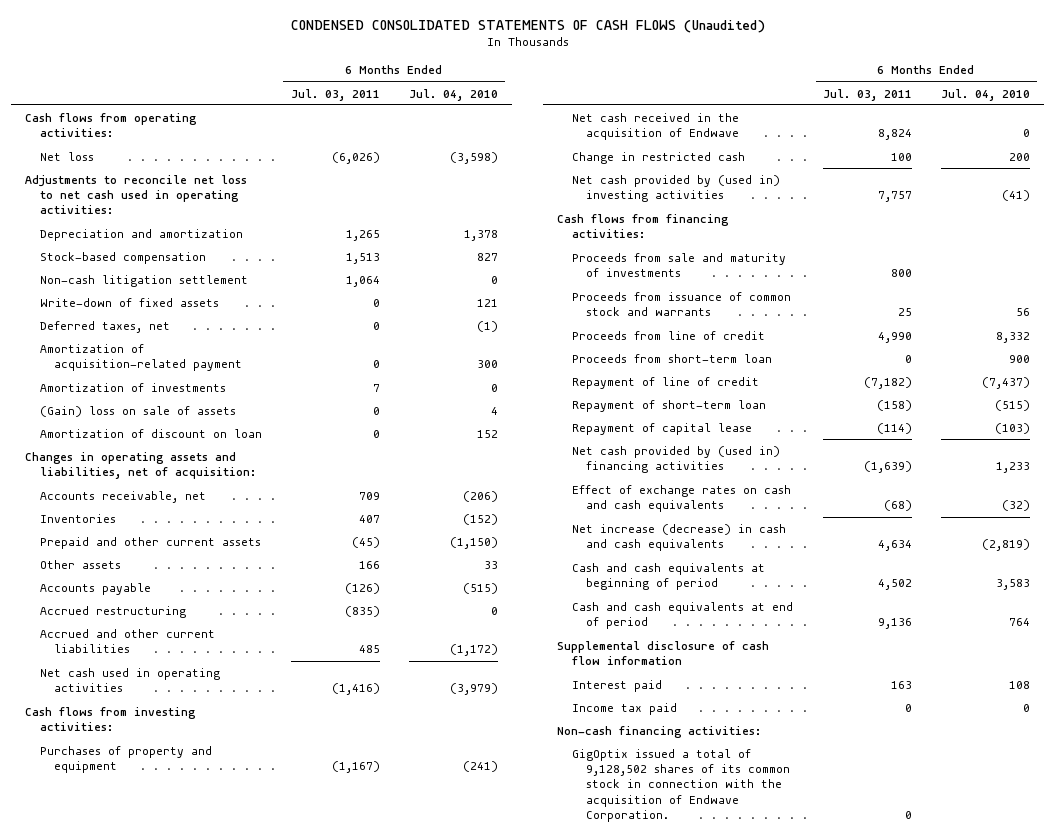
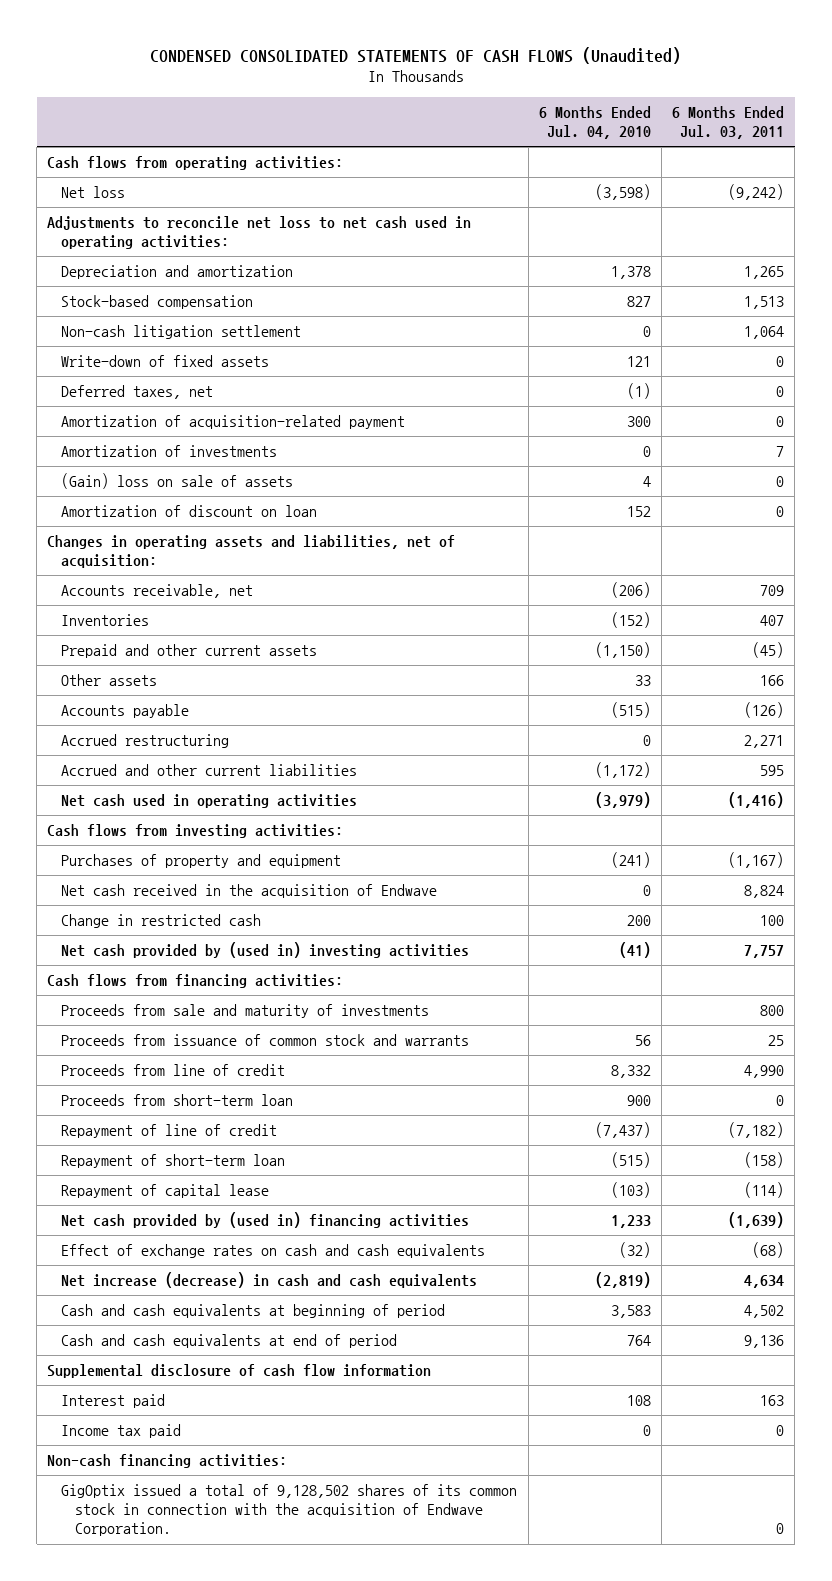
- | 6 Months Ended Jul. 03, 2011 | 6 Months Ended Jul. 04, 2010
+ | 6 Months Ended Jul. 04, 2010 | 6 Months Ended Jul. 03, 2011
- Net loss | (6,026) | (3,598)
+ Net loss | (3,598) | (9,242)
- Accrued restructuring | (835) | 0
- Accrued and other current liabilities | 485 | (1,172)
+ Accrued restructuring | 0 | 2,271
+ Accrued and other current liabilities | (1,172) | 595

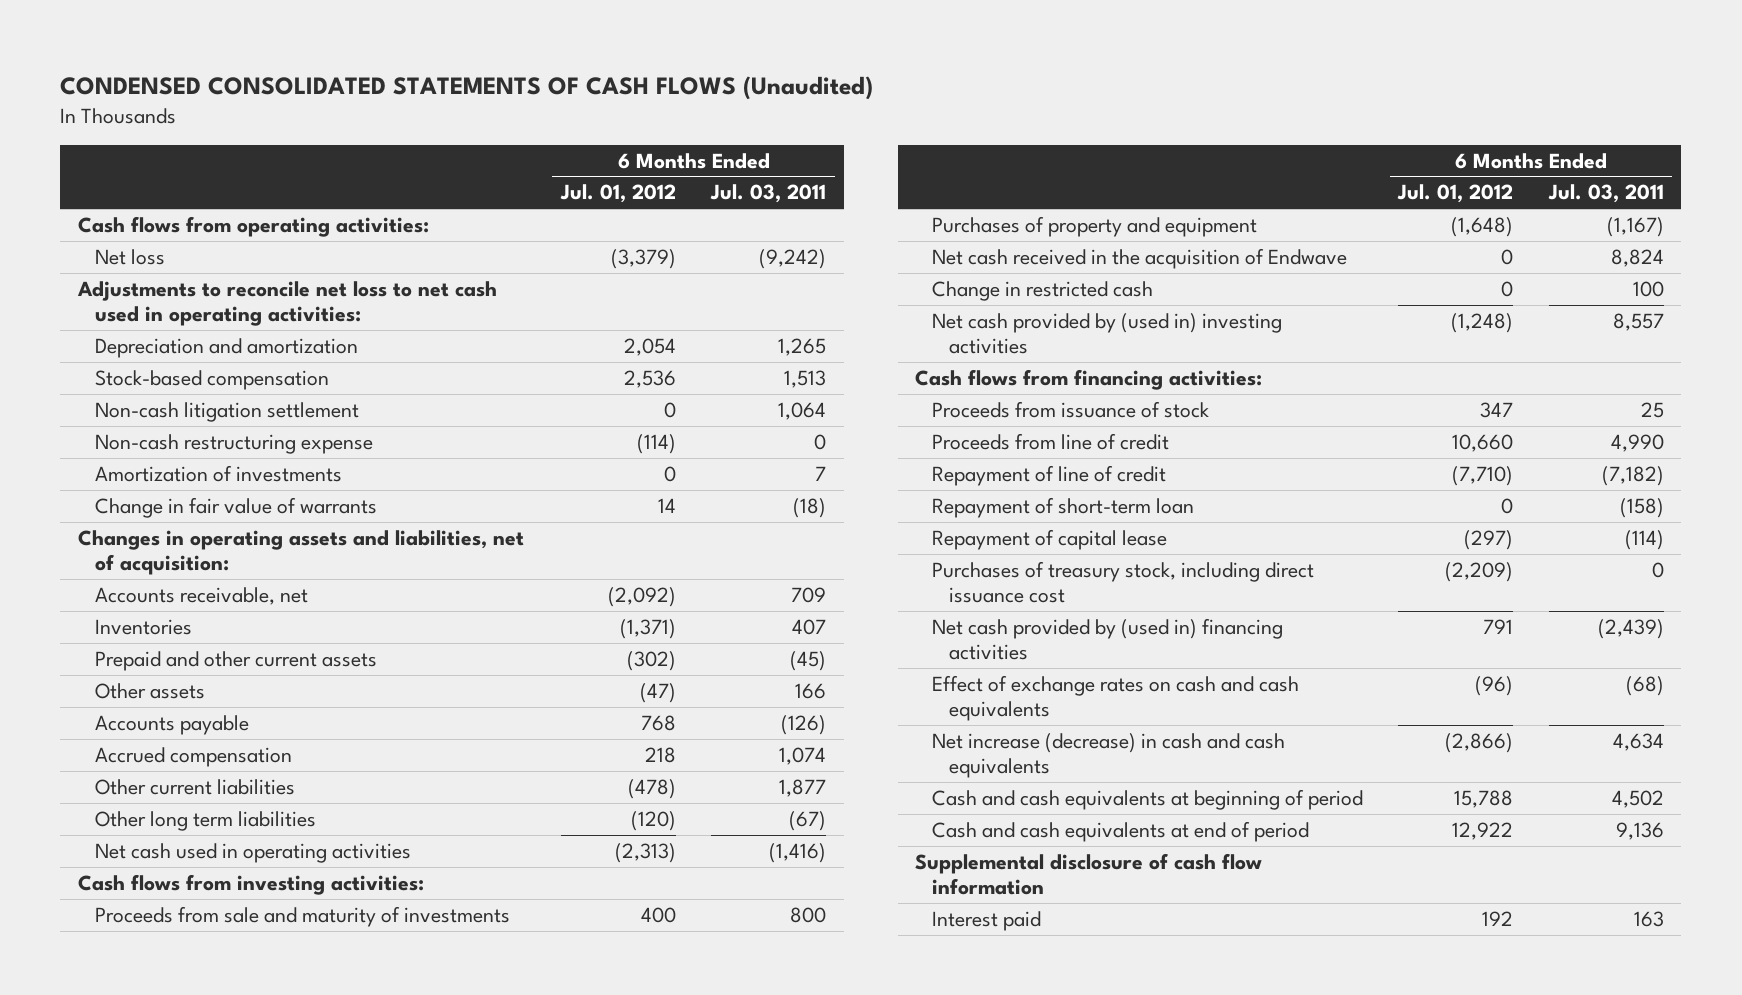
- | 6 Months Ended Jul. 04, 2010 | 6 Months Ended Jul. 03, 2011
+ | 6 Months Ended Jul. 01, 2012 | 6 Months Ended Jul. 03, 2011
- Write-down of fixed assets | 121 | 0
- Deferred taxes, net | (1) | 0
- Amortization of acquisition-related payment | 300 | 0
+ Non-cash restructuring expense | (114) | 0
- (Gain) loss on sale of assets | 4 | 0
- Amortization of discount on loan | 152 | 0
+ Change in fair value of warrants | 14 | (18)
- Accrued restructuring | 0 | 2,271
- Accrued and other current liabilities | (1,172) | 595
+ Accrued compensation | 218 | 1,074
+ Other current liabilities | (478) | 1,877
+ Other long term liabilities | (120) | (67)
moved up: Proceeds from sale and maturity of investments | 400 | 800
- Net cash provided by (used in) investing activities | (41) | 7,757
+ Net cash provided by (used in) investing activities | (1,248) | 8,557
- Proceeds from issuance of common stock and warrants | 56 | 25
+ Proceeds from issuance of stock | 347 | 25
- Proceeds from short-term loan | 900 | 0
- Net cash provided by (used in) financing activities | 1,233 | (1,639)
+ Purchases of treasury stock, including direct issuance cost | (2,209) | 0
+ Net cash provided by (used in) financing activities | 791 | (2,439)
- Income tax paid | 0 | 0
- Non-cash financing activities:
- GigOptix issued a total of 9,128,502 shares of its common stock in connection with the acquisition of Endwave Corporation. | | 0

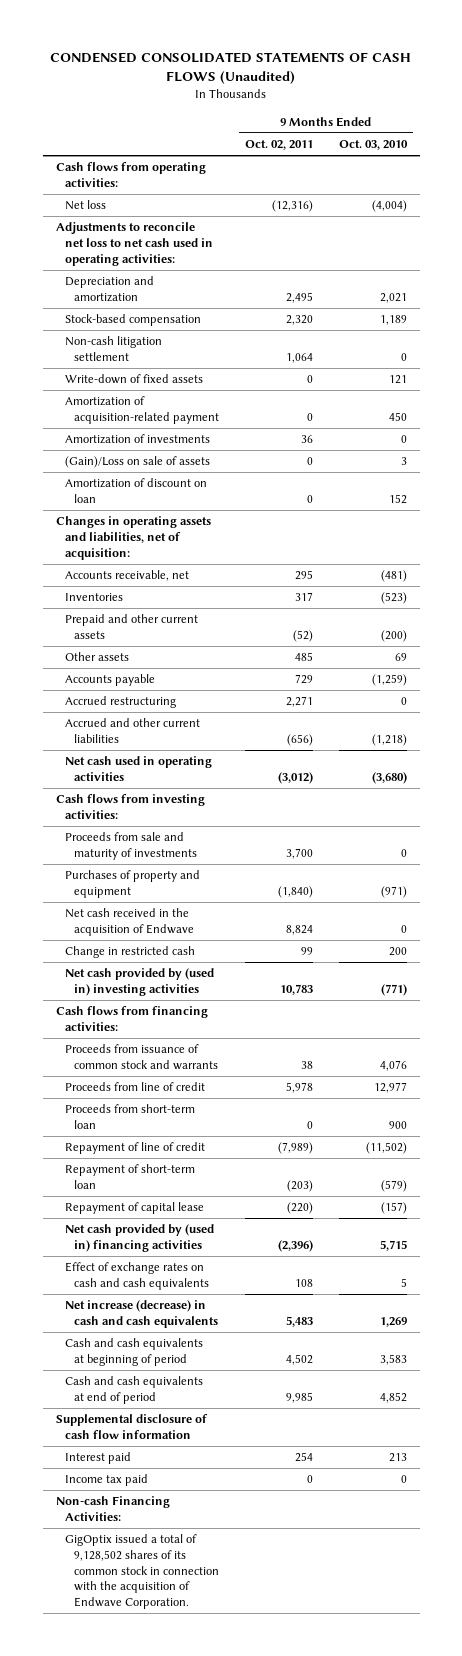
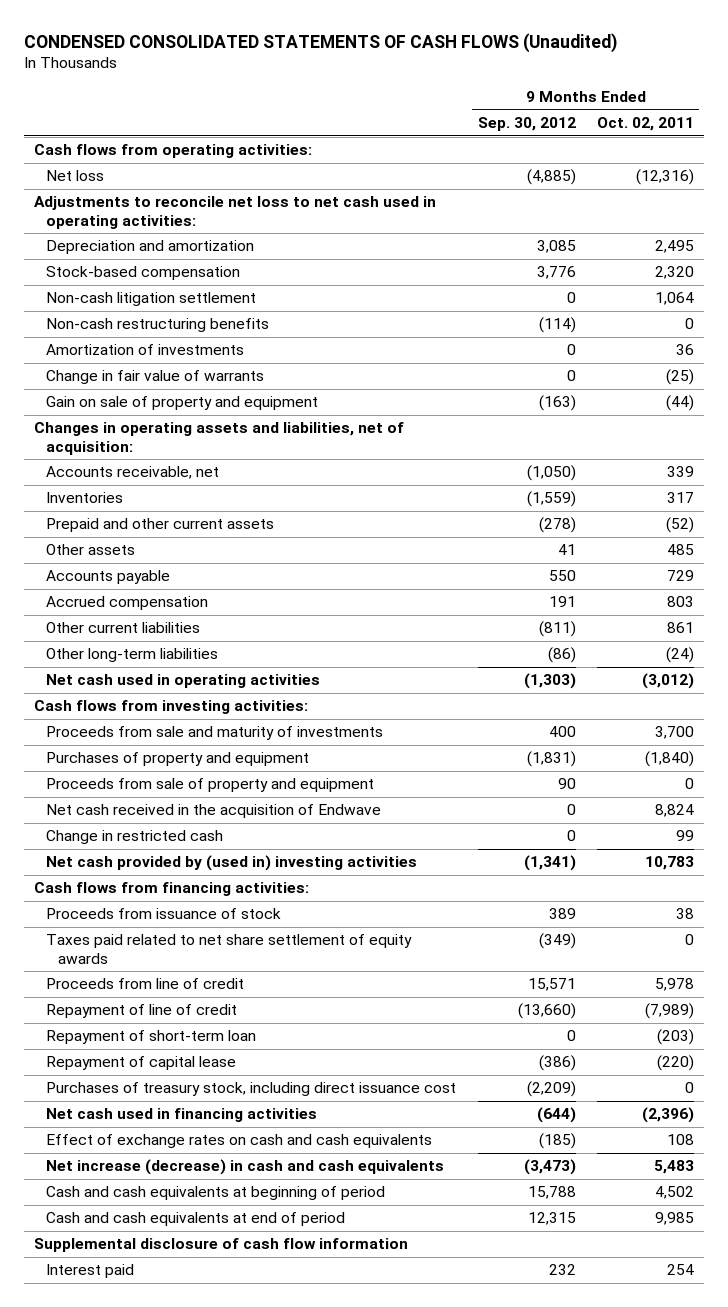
- | 9 Months Ended Oct. 02, 2011 | 9 Months Ended Oct. 03, 2010
+ | 9 Months Ended Sep. 30, 2012 | 9 Months Ended Oct. 02, 2011
- Write-down of fixed assets | 0 | 121
- Amortization of acquisition-related payment | 0 | 450
+ Non-cash restructuring benefits | (114) | 0
- (Gain)/Loss on sale of assets | 0 | 3
- Amortization of discount on loan | 0 | 152
+ Change in fair value of warrants | 0 | (25)
+ Gain on sale of property and equipment | (163) | (44)
- Accounts receivable, net | 295 | (481)
+ Accounts receivable, net | (1,050) | 339
- Accrued restructuring | 2,271 | 0
- Accrued and other current liabilities | (656) | (1,218)
+ Accrued compensation | 191 | 803
+ Other current liabilities | (811) | 861
+ Other long-term liabilities | (86) | (24)
+ Proceeds from sale of property and equipment | 90 | 0
- Proceeds from issuance of common stock and warrants | 38 | 4,076
+ Proceeds from issuance of stock | 389 | 38
+ Taxes paid related to net share settlement of equity awards | (349) | 0
- Proceeds from short-term loan | 0 | 900
- Net cash provided by (used in) financing activities | (2,396) | 5,715
+ Purchases of treasury stock, including direct issuance cost | (2,209) | 0
+ Net cash used in financing activities | (644) | (2,396)
- Income tax paid | 0 | 0
- Non-cash Financing Activities:
- GigOptix issued a total of 9,128,502 shares of its common stock in connection with the acquisition of Endwave Corporation.

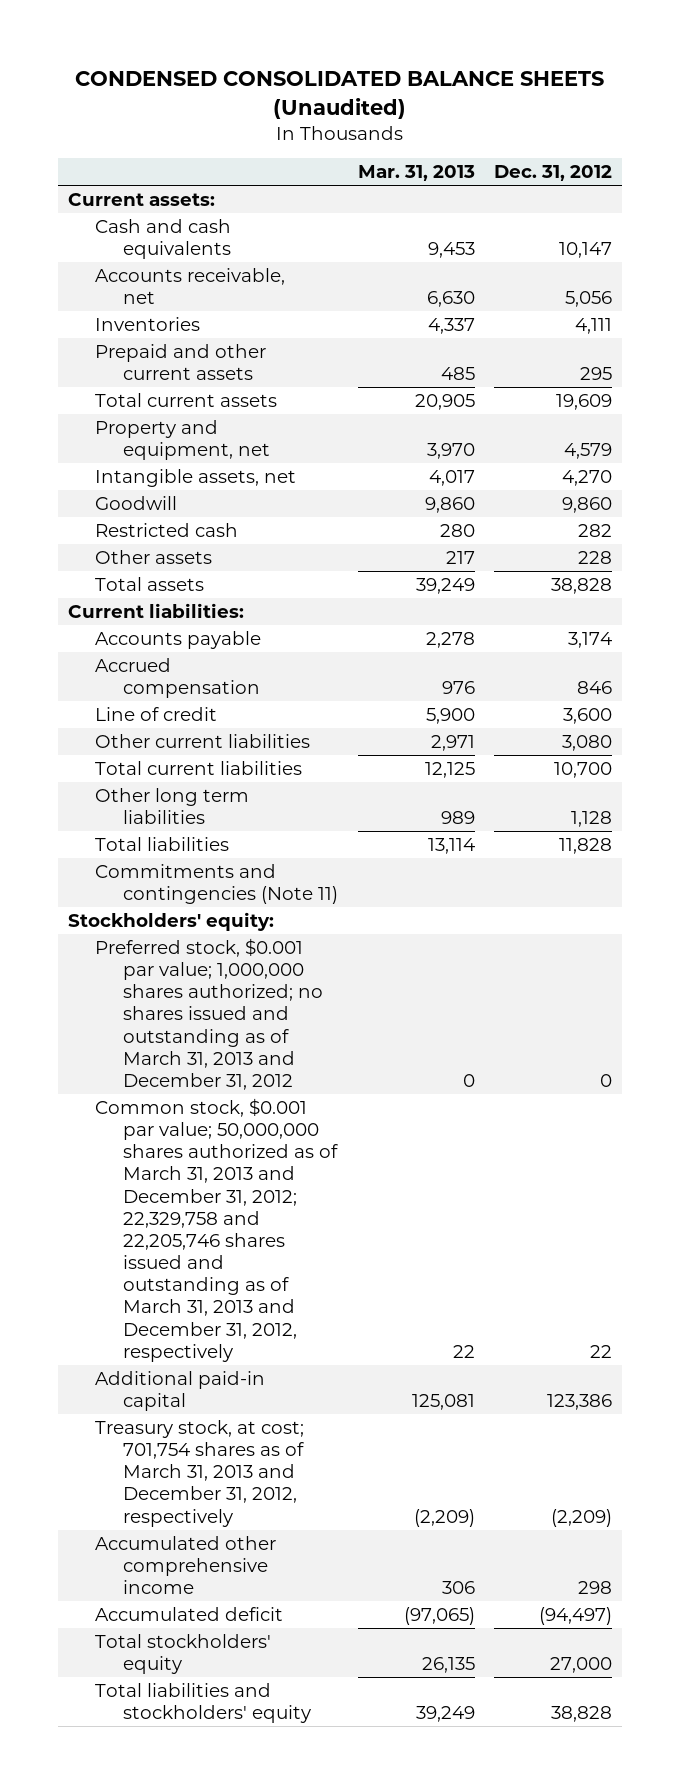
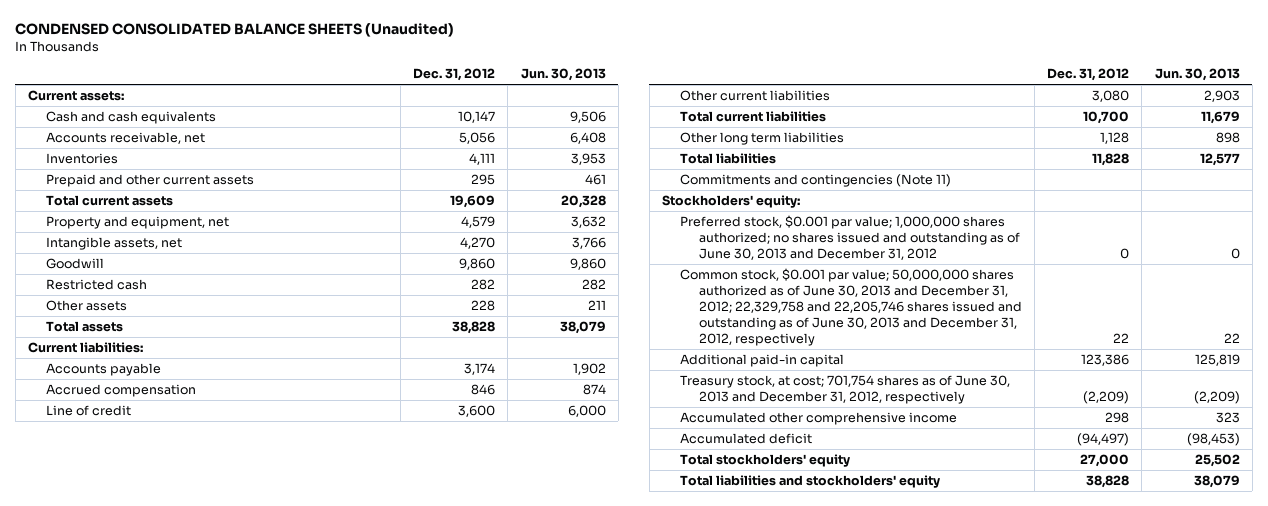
- | Mar. 31, 2013 | Dec. 31, 2012
+ | Dec. 31, 2012 | Jun. 30, 2013
- Preferred stock, $0.001 par value; 1,000,000 shares authorized; no shares issued and outstanding as of March 31, 2013 and December 31, 2012 | 0 | 0
- Common stock, $0.001 par value; 50,000,000 shares authorized as of March 31, 2013 and December 31, 2012; 22,329,758 and 22,205,746 shares issued and outstanding as of March 31, 2013 and December 31, 2012, respectively | 22 | 22
+ Preferred stock, $0.001 par value; 1,000,000 shares authorized; no shares issued and outstanding as of June 30, 2013 and December 31, 2012 | 0 | 0
+ Common stock, $0.001 par value; 50,000,000 shares authorized as of June 30, 2013 and December 31, 2012; 22,329,758 and 22,205,746 shares issued and outstanding as of June 30, 2013 and December 31, 2012, respectively | 22 | 22
- Treasury stock, at cost; 701,754 shares as of March 31, 2013 and December 31, 2012, respectively | (2,209) | (2,209)
+ Treasury stock, at cost; 701,754 shares as of June 30, 2013 and December 31, 2012, respectively | (2,209) | (2,209)

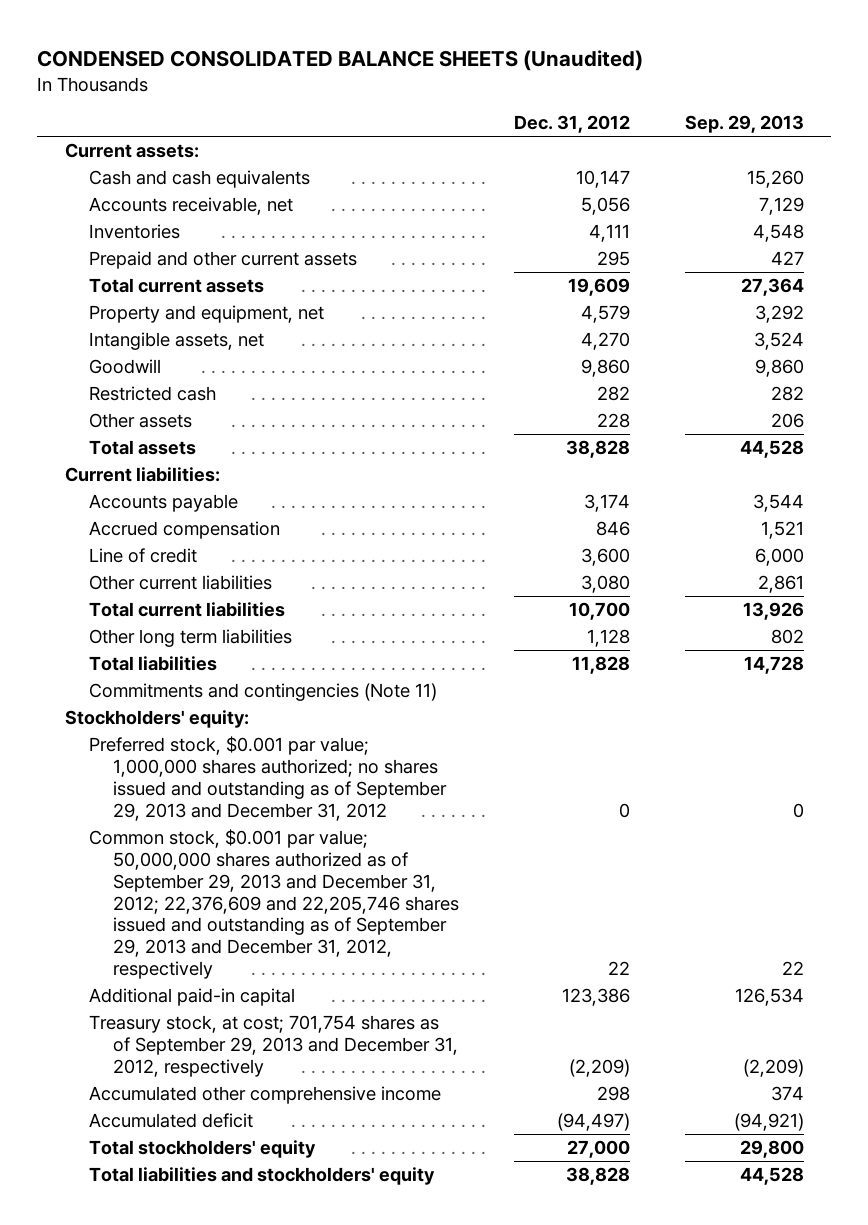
- | Dec. 31, 2012 | Jun. 30, 2013
+ | Dec. 31, 2012 | Sep. 29, 2013
- Preferred stock, $0.001 par value; 1,000,000 shares authorized; no shares issued and outstanding as of June 30, 2013 and December 31, 2012 | 0 | 0
- Common stock, $0.001 par value; 50,000,000 shares authorized as of June 30, 2013 and December 31, 2012; 22,329,758 and 22,205,746 shares issued and outstanding as of June 30, 2013 and December 31, 2012, respectively | 22 | 22
+ Preferred stock, $0.001 par value; 1,000,000 shares authorized; no shares issued and outstanding as of September 29, 2013 and December 31, 2012 | 0 | 0
+ Common stock, $0.001 par value; 50,000,000 shares authorized as of September 29, 2013 and December 31, 2012; 22,376,609 and 22,205,746 shares issued and outstanding as of September 29, 2013 and December 31, 2012, respectively | 22 | 22
- Treasury stock, at cost; 701,754 shares as of June 30, 2013 and December 31, 2012, respectively | (2,209) | (2,209)
+ Treasury stock, at cost; 701,754 shares as of September 29, 2013 and December 31, 2012, respectively | (2,209) | (2,209)

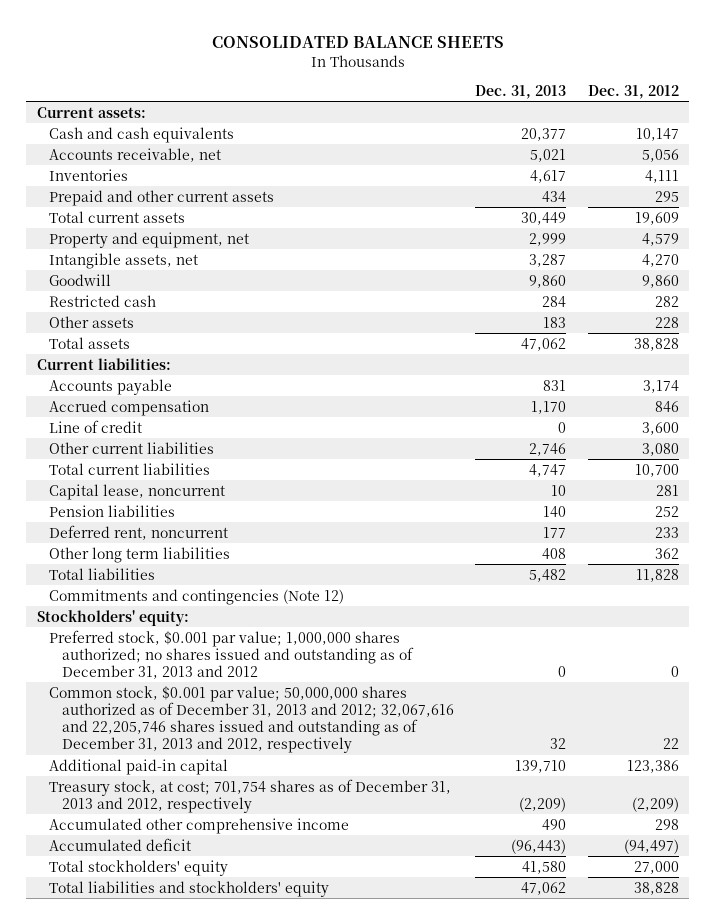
- CONDENSED CONSOLIDATED BALANCE SHEETS (Unaudited)
+ CONSOLIDATED BALANCE SHEETS
- | Dec. 31, 2012 | Sep. 29, 2013
+ | Dec. 31, 2013 | Dec. 31, 2012
- Other long term liabilities | 1,128 | 802
+ Capital lease, noncurrent | 10 | 281
+ Pension liabilities | 140 | 252
+ Deferred rent, noncurrent | 177 | 233
+ Other long term liabilities | 408 | 362
- Commitments and contingencies (Note 11)
+ Commitments and contingencies (Note 12)
- Preferred stock, $0.001 par value; 1,000,000 shares authorized; no shares issued and outstanding as of September 29, 2013 and December 31, 2012 | 0 | 0
- Common stock, $0.001 par value; 50,000,000 shares authorized as of September 29, 2013 and December 31, 2012; 22,376,609 and 22,205,746 shares issued and outstanding as of September 29, 2013 and December 31, 2012, respectively | 22 | 22
+ Preferred stock, $0.001 par value; 1,000,000 shares authorized; no shares issued and outstanding as of December 31, 2013 and 2012 | 0 | 0
+ Common stock, $0.001 par value; 50,000,000 shares authorized as of December 31, 2013 and 2012; 32,067,616 and 22,205,746 shares issued and outstanding as of December 31, 2013 and 2012, respectively | 32 | 22
- Treasury stock, at cost; 701,754 shares as of September 29, 2013 and December 31, 2012, respectively | (2,209) | (2,209)
+ Treasury stock, at cost; 701,754 shares as of December 31, 2013 and 2012, respectively | (2,209) | (2,209)

